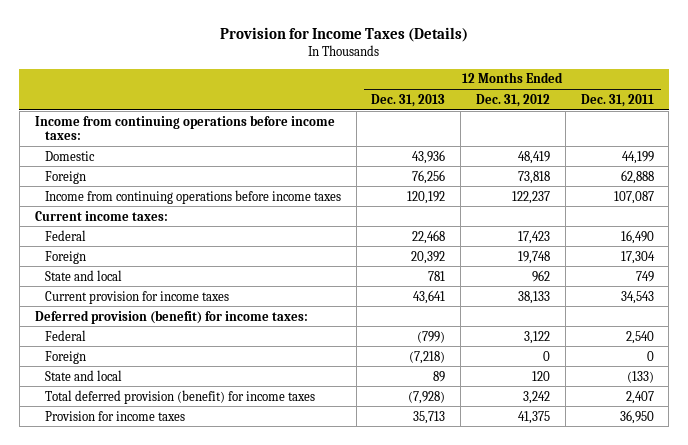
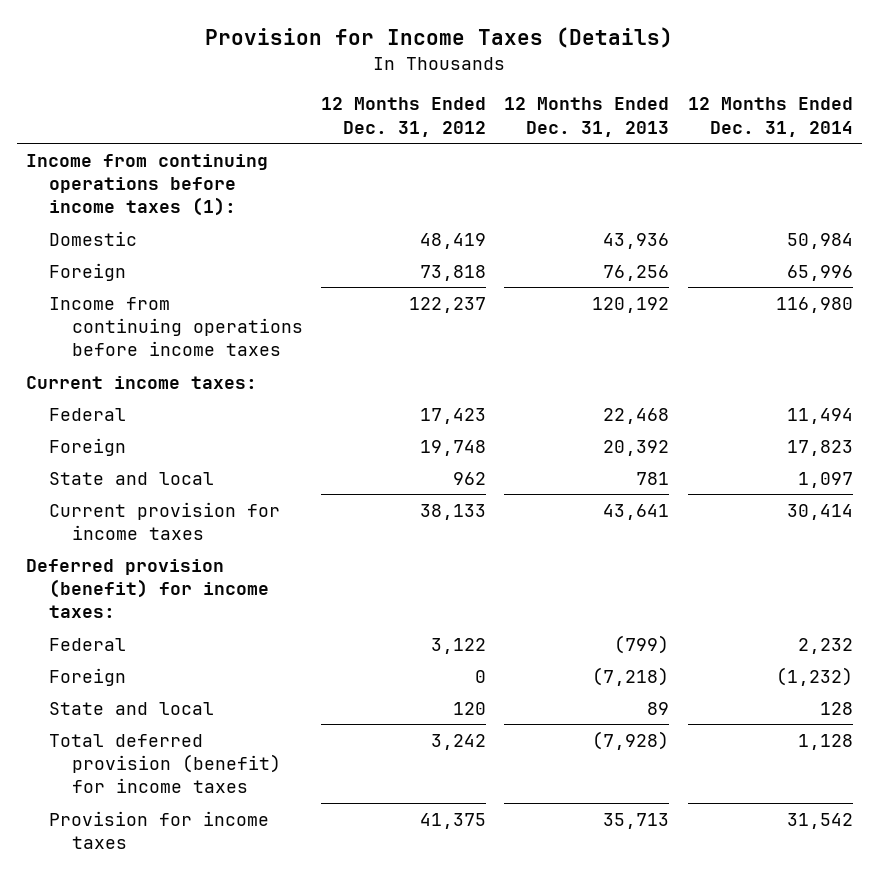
- | 12 Months Ended Dec. 31, 2013 | 12 Months Ended Dec. 31, 2012 | 12 Months Ended Dec. 31, 2011
+ | 12 Months Ended Dec. 31, 2012 | 12 Months Ended Dec. 31, 2013 | 12 Months Ended Dec. 31, 2014
- Income from continuing operations before income taxes:
+ Income from continuing operations before income taxes (1):

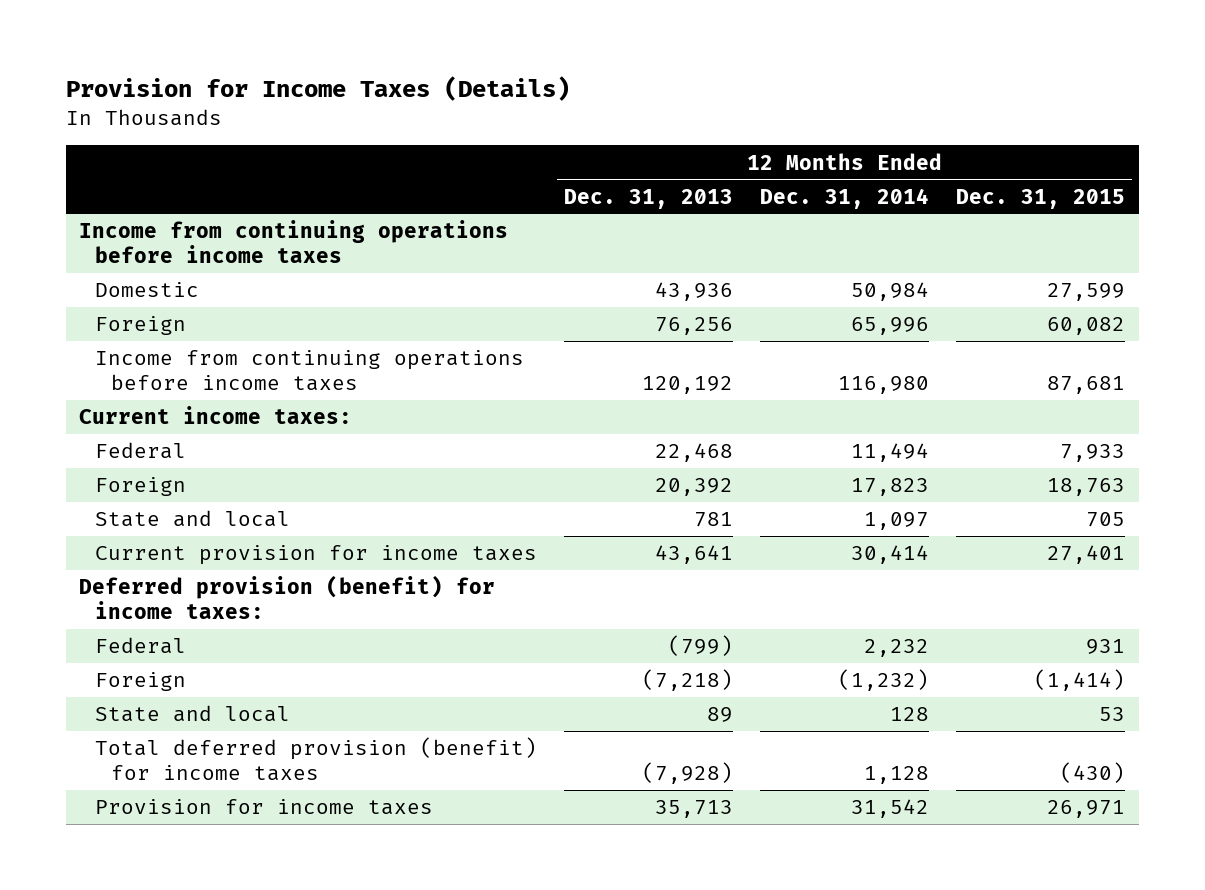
- | 12 Months Ended Dec. 31, 2012 | 12 Months Ended Dec. 31, 2013 | 12 Months Ended Dec. 31, 2014
+ | 12 Months Ended Dec. 31, 2013 | 12 Months Ended Dec. 31, 2014 | 12 Months Ended Dec. 31, 2015
- Income from continuing operations before income taxes (1):
+ Income from continuing operations before income taxes

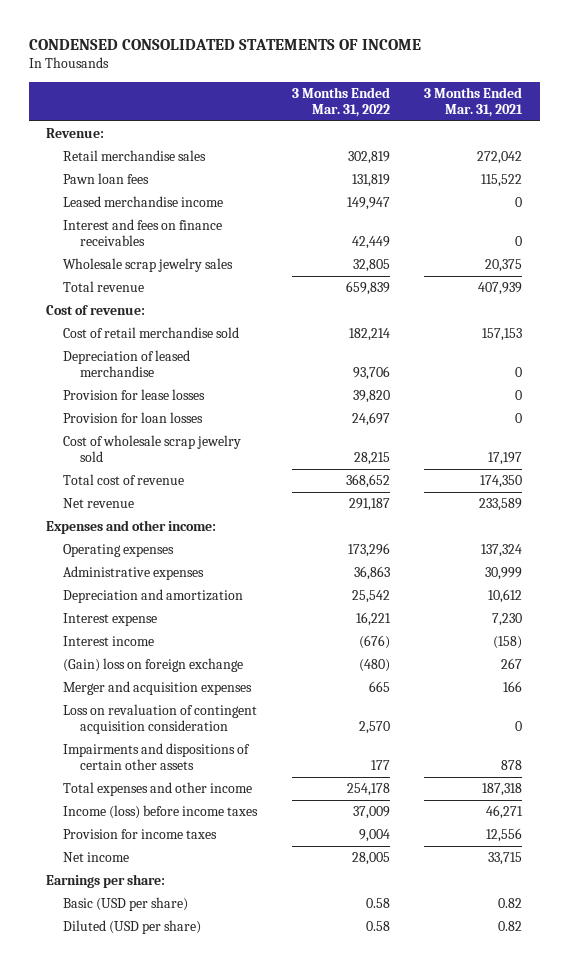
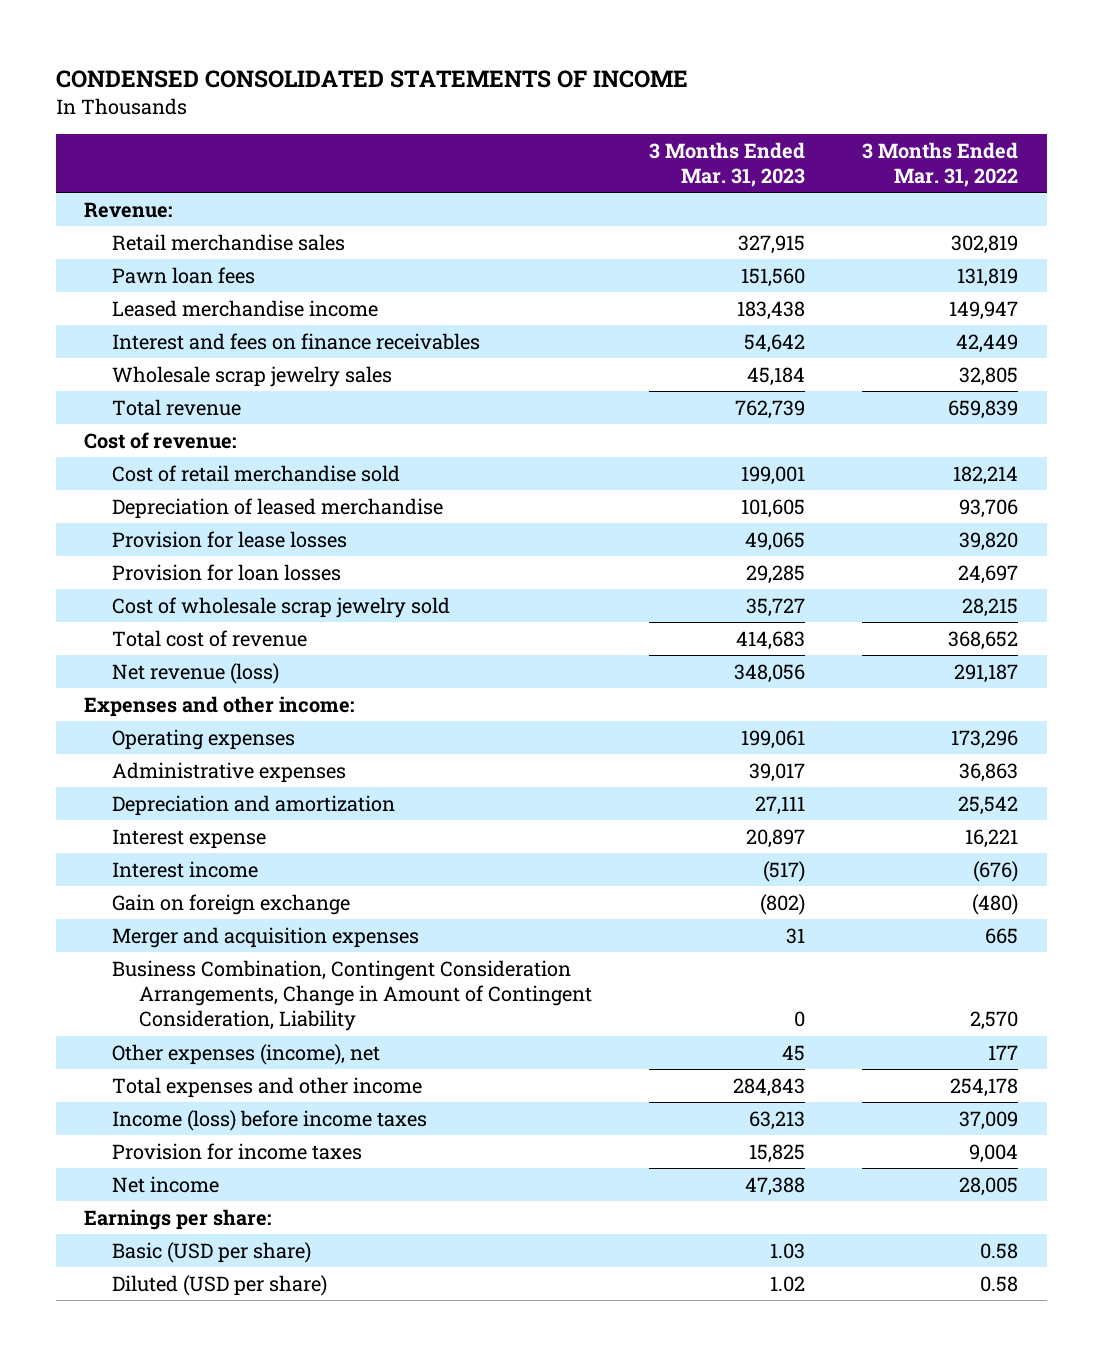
- | 3 Months Ended Mar. 31, 2022 | 3 Months Ended Mar. 31, 2021
+ | 3 Months Ended Mar. 31, 2023 | 3 Months Ended Mar. 31, 2022
- Net revenue | 291,187 | 233,589
+ Net revenue (loss) | 348,056 | 291,187
- (Gain) loss on foreign exchange | (480) | 267
+ Gain on foreign exchange | (802) | (480)
- Loss on revaluation of contingent acquisition consideration | 2,570 | 0
- Impairments and dispositions of certain other assets | 177 | 878
+ Business Combination, Contingent Consideration Arrangements, Change in Amount of Contingent Consideration, Liability | 0 | 2,570
+ Other expenses (income), net | 45 | 177

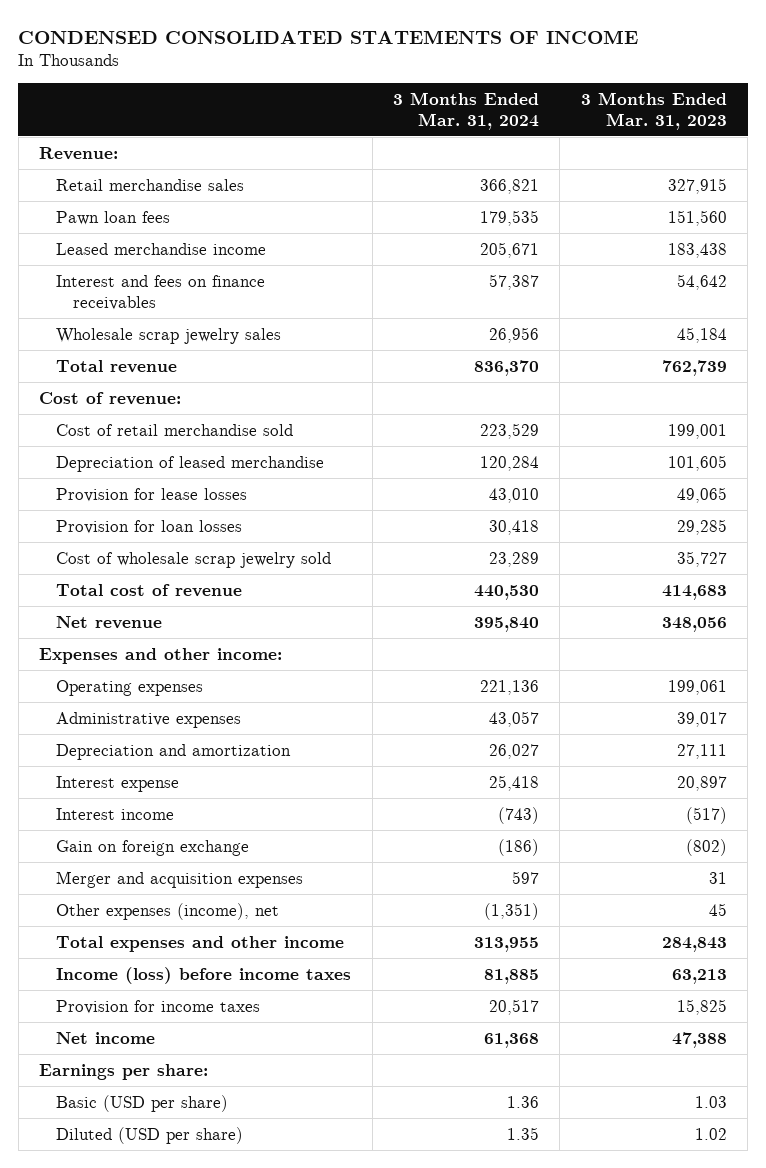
- | 3 Months Ended Mar. 31, 2023 | 3 Months Ended Mar. 31, 2022
+ | 3 Months Ended Mar. 31, 2024 | 3 Months Ended Mar. 31, 2023
- Net revenue (loss) | 348,056 | 291,187
+ Net revenue | 395,840 | 348,056
- Business Combination, Contingent Consideration Arrangements, Change in Amount of Contingent Consideration, Liability | 0 | 2,570

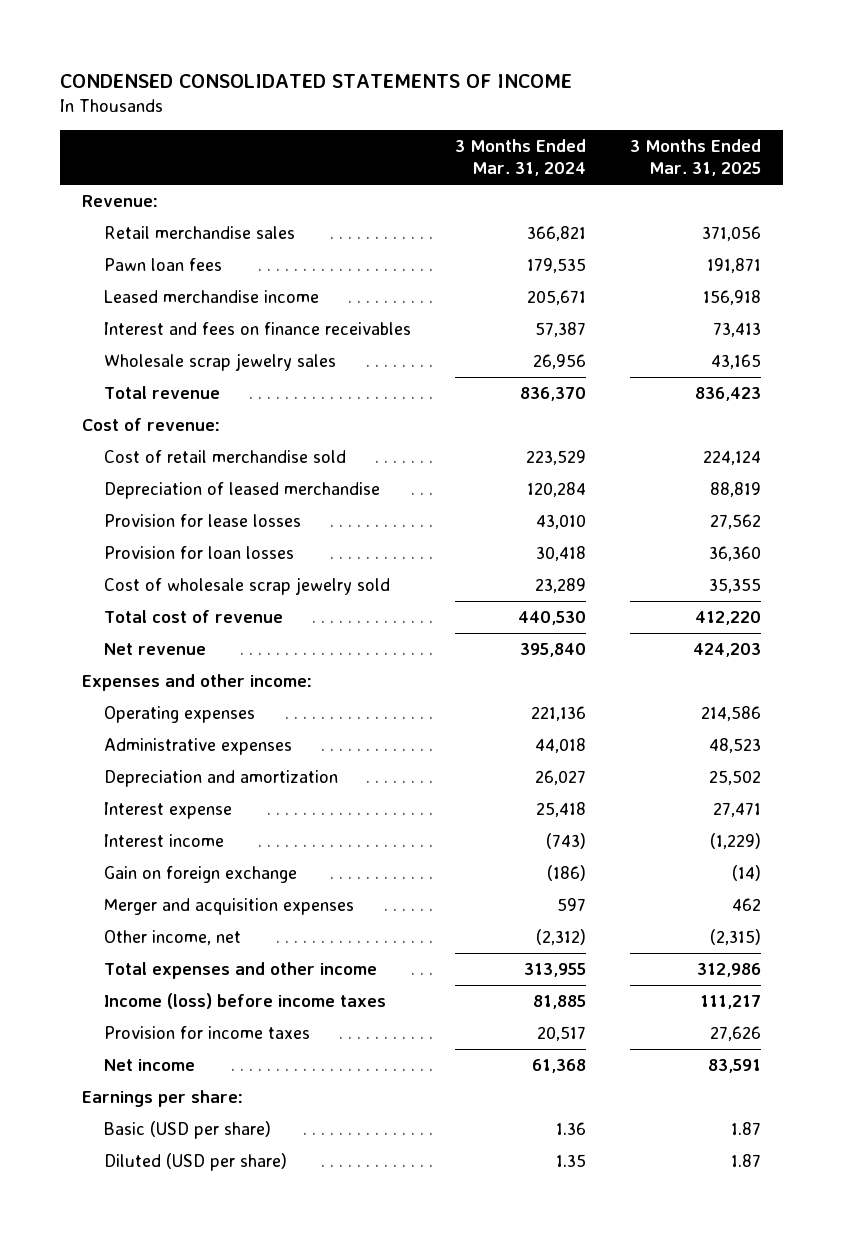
- | 3 Months Ended Mar. 31, 2024 | 3 Months Ended Mar. 31, 2023
+ | 3 Months Ended Mar. 31, 2024 | 3 Months Ended Mar. 31, 2025
- Administrative expenses | 43,057 | 39,017
+ Administrative expenses | 44,018 | 48,523
- Other expenses (income), net | (1,351) | 45
+ Other income, net | (2,312) | (2,315)

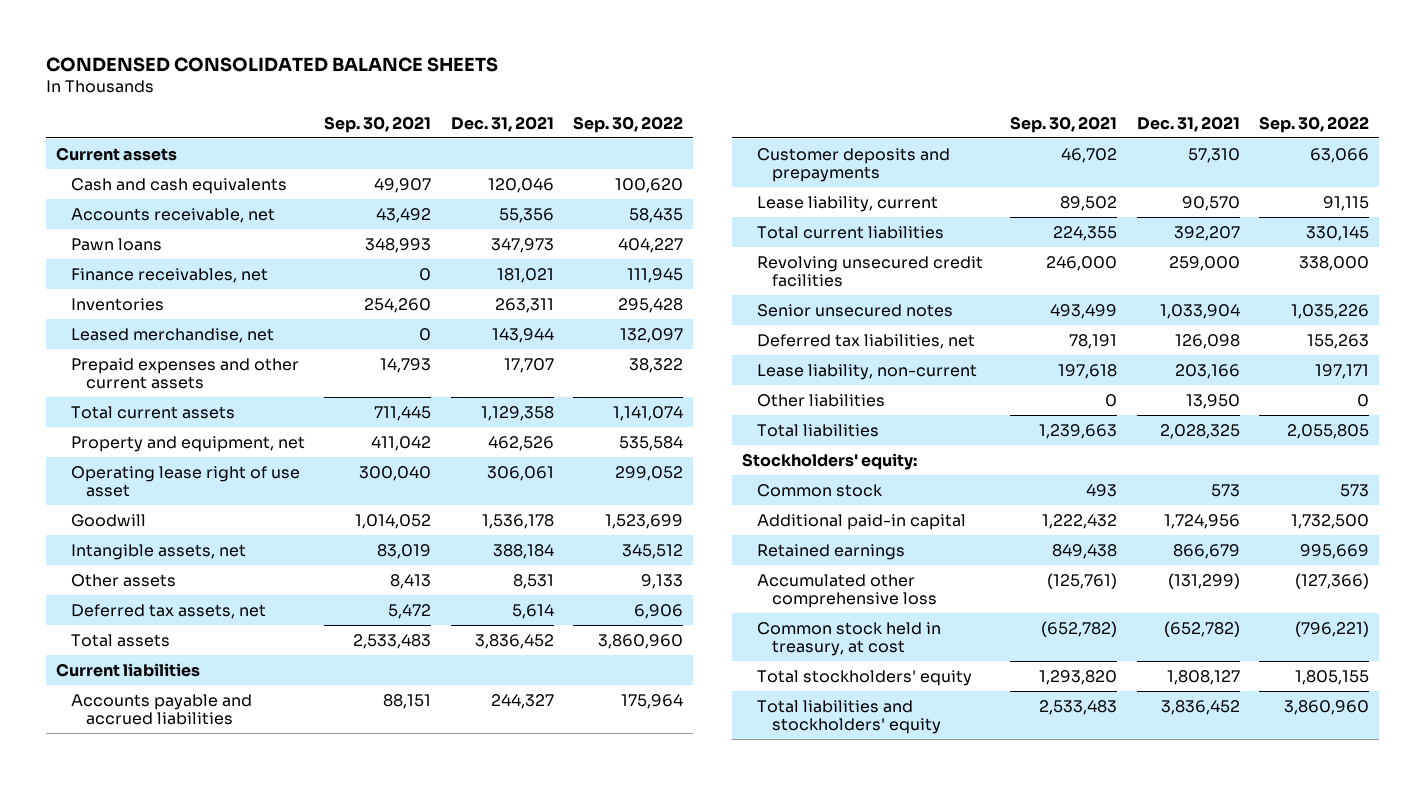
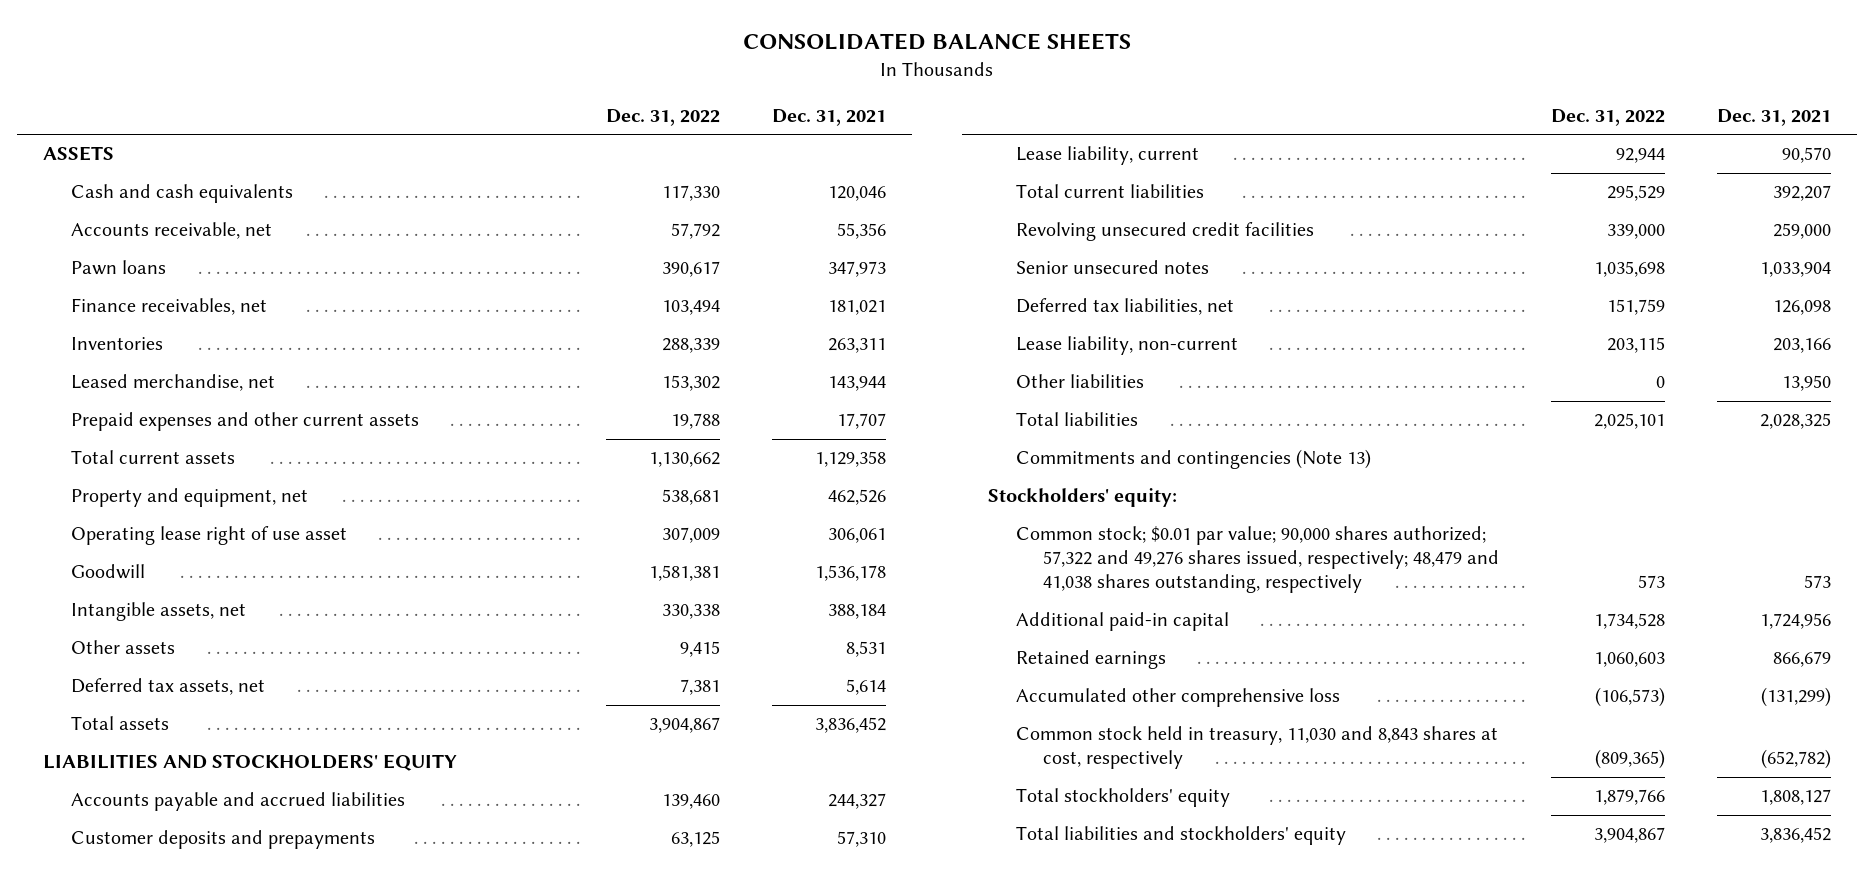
- CONDENSED CONSOLIDATED BALANCE SHEETS
+ CONSOLIDATED BALANCE SHEETS
- | Sep. 30, 2021 | Dec. 31, 2021 | Sep. 30, 2022
+ | Dec. 31, 2022 | Dec. 31, 2021
- Current assets
+ ASSETS
- Current liabilities
+ LIABILITIES AND STOCKHOLDERS' EQUITY
+ Commitments and contingencies (Note 13)
- Common stock | 493 | 573 | 573
+ Common stock; $0.01 par value; 90,000 shares authorized; 57,322 and 49,276 shares issued, respectively; 48,479 and 41,038 shares outstanding, respectively | 573 | 573
- Common stock held in treasury, at cost | (652,782) | (652,782) | (796,221)
+ Common stock held in treasury, 11,030 and 8,843 shares at cost, respectively | (809,365) | (652,782)

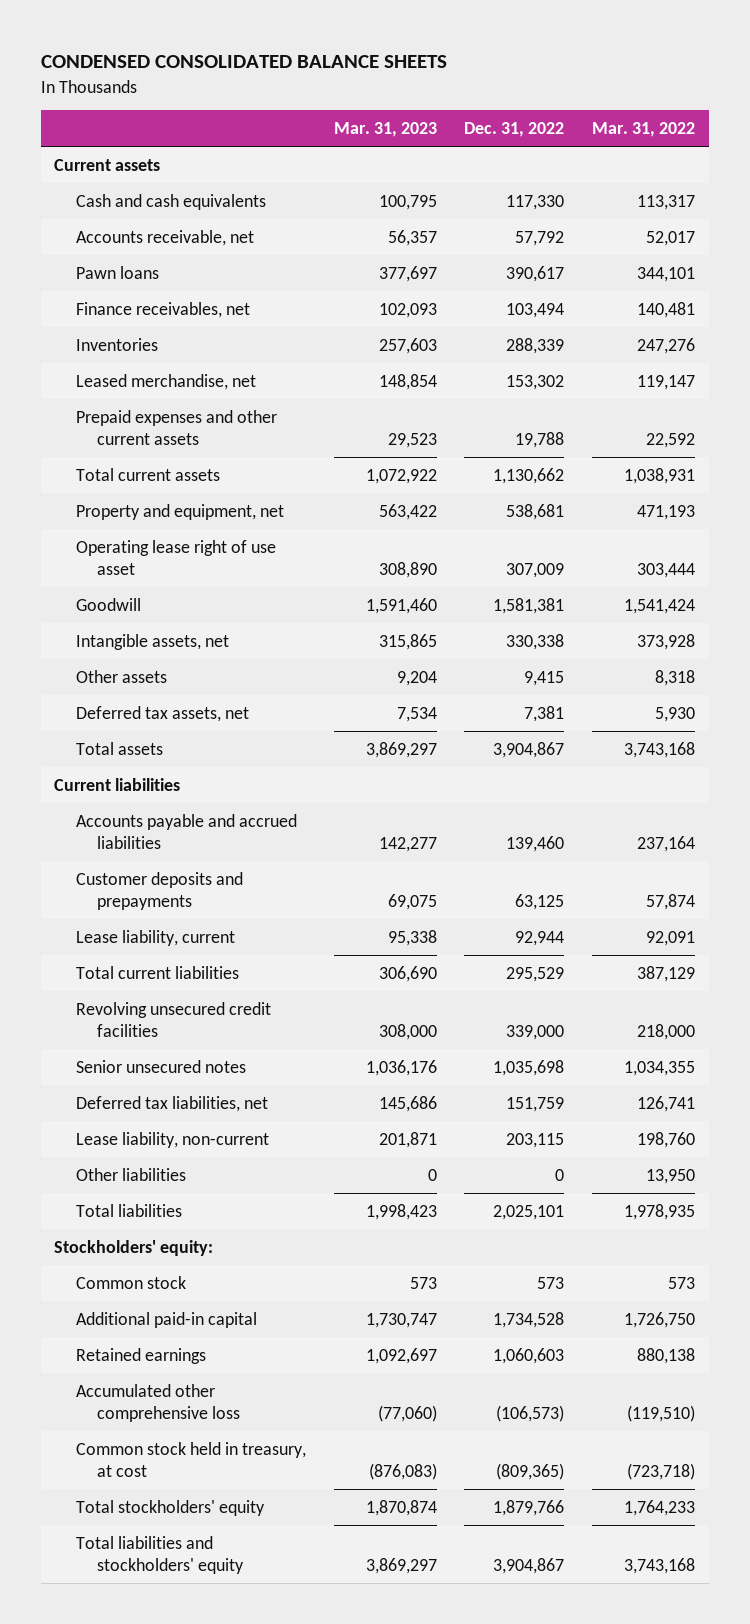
- CONSOLIDATED BALANCE SHEETS
+ CONDENSED CONSOLIDATED BALANCE SHEETS
- | Dec. 31, 2022 | Dec. 31, 2021
+ | Mar. 31, 2023 | Dec. 31, 2022 | Mar. 31, 2022
- ASSETS
+ Current assets
- LIABILITIES AND STOCKHOLDERS' EQUITY
+ Current liabilities
- Commitments and contingencies (Note 13)
- Common stock; $0.01 par value; 90,000 shares authorized; 57,322 and 49,276 shares issued, respectively; 48,479 and 41,038 shares outstanding, respectively | 573 | 573
+ Common stock | 573 | 573 | 573
- Common stock held in treasury, 11,030 and 8,843 shares at cost, respectively | (809,365) | (652,782)
+ Common stock held in treasury, at cost | (876,083) | (809,365) | (723,718)

